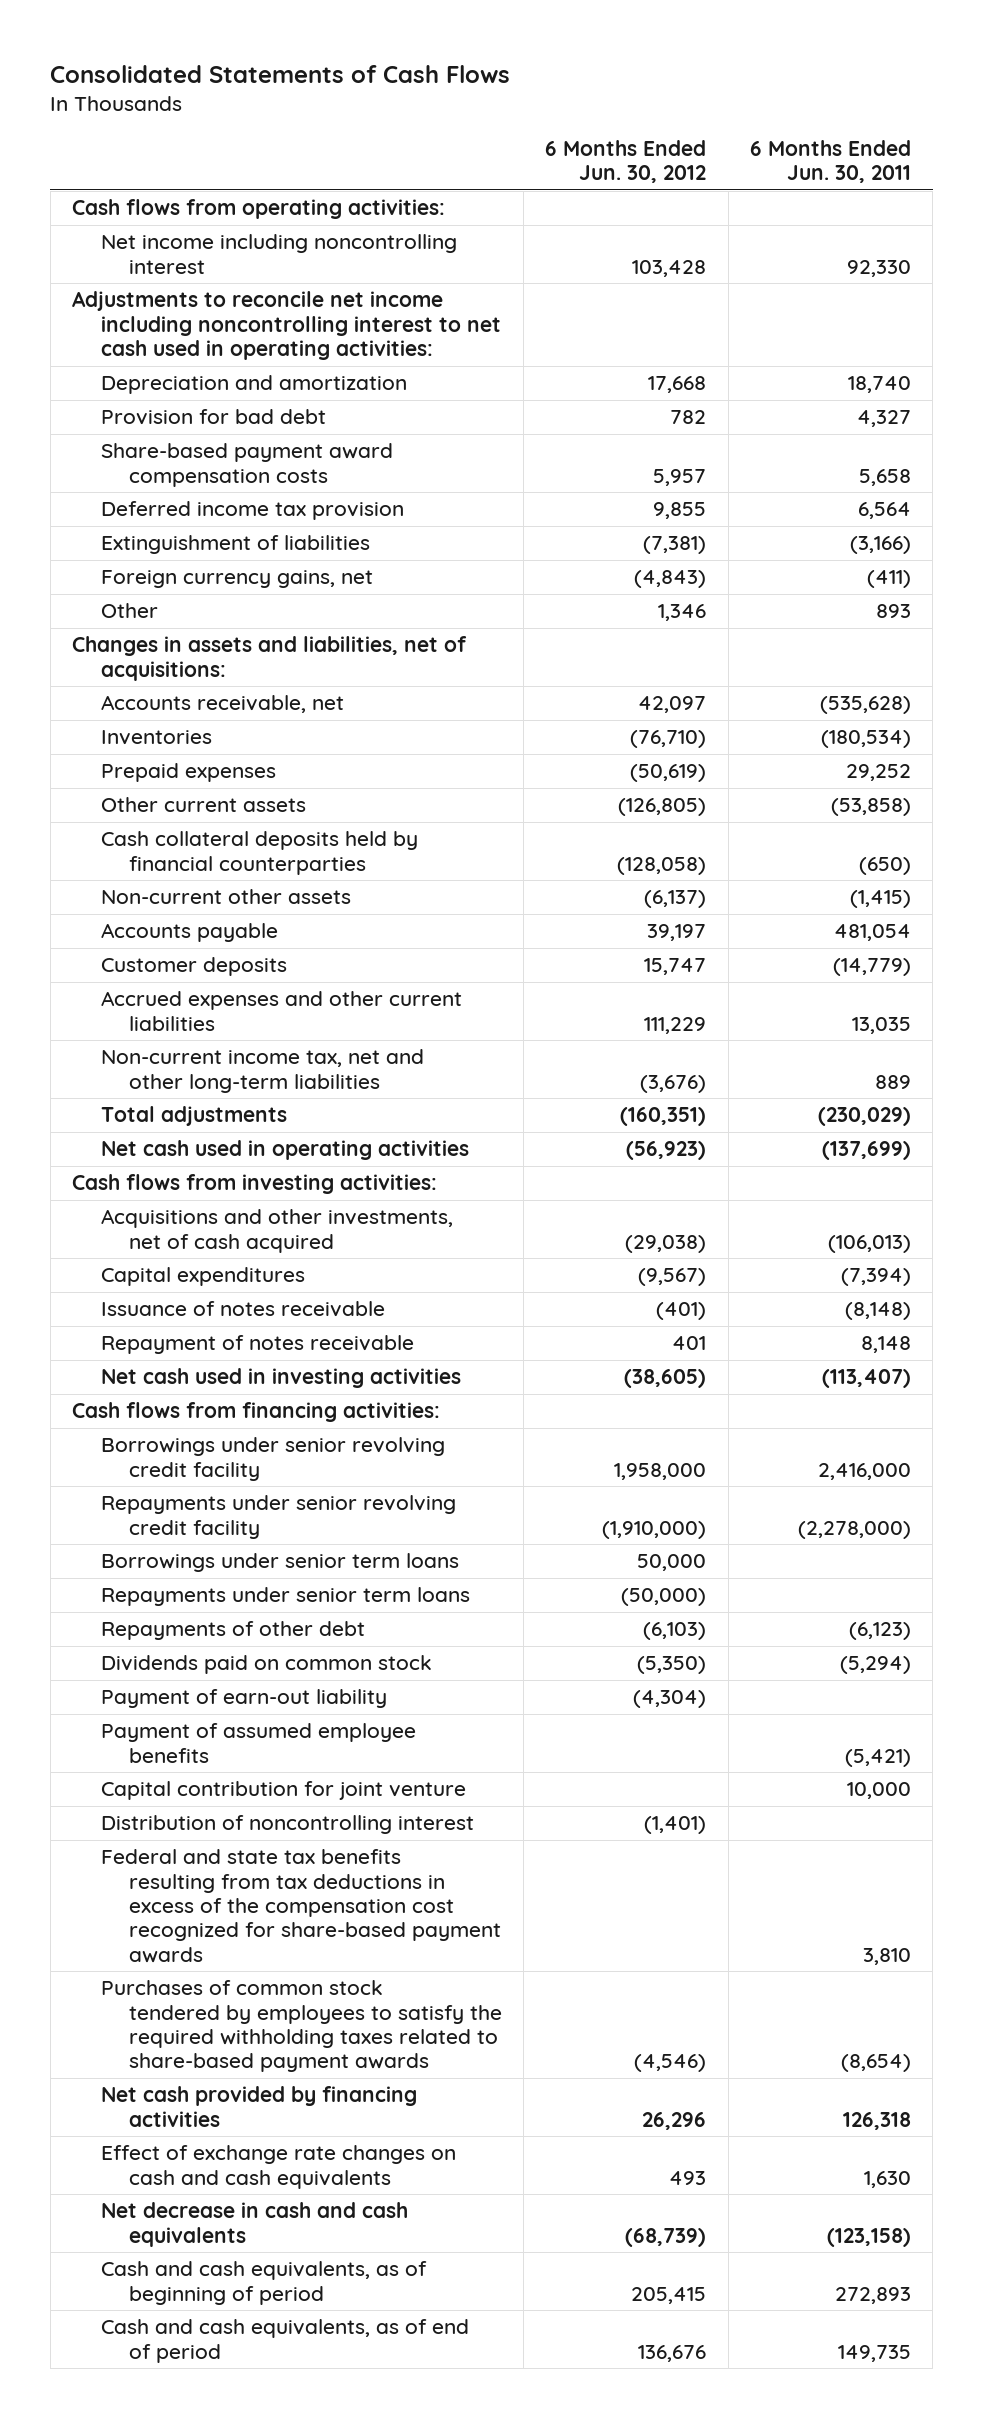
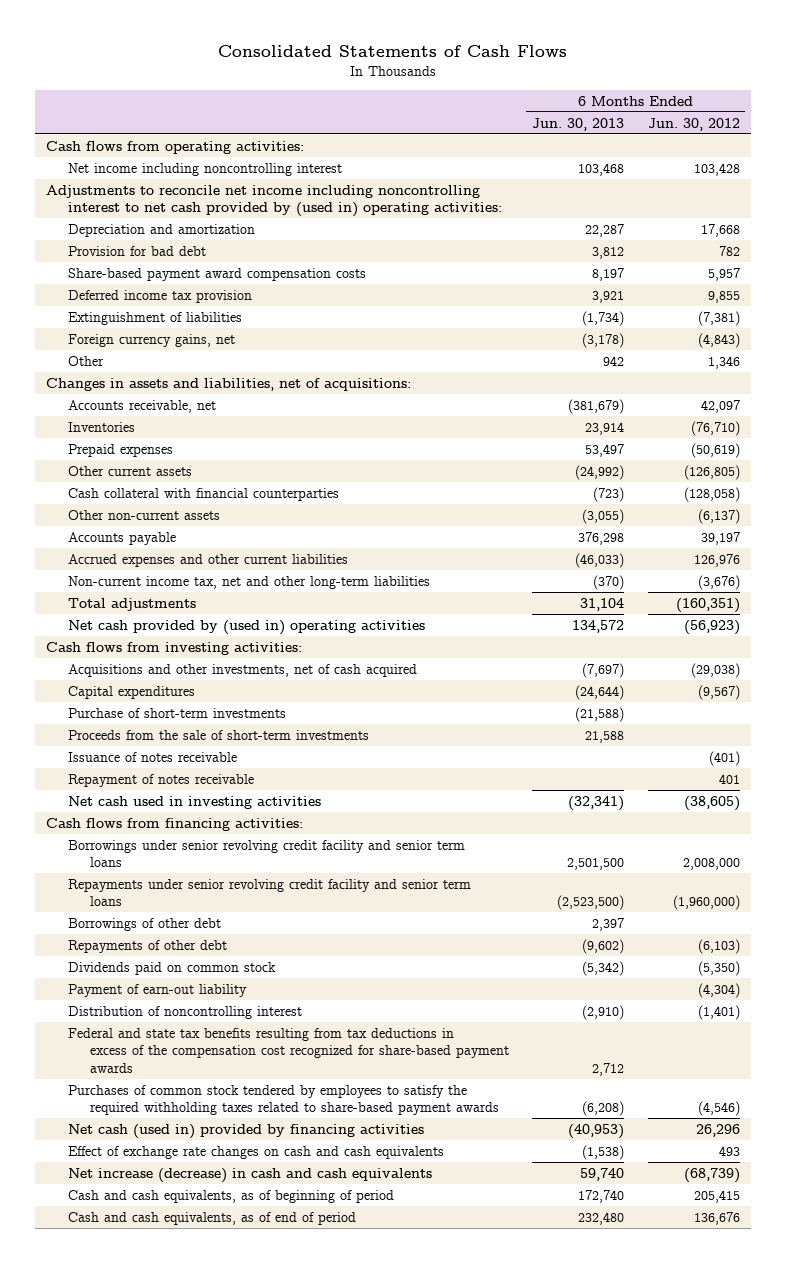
- | 6 Months Ended Jun. 30, 2012 | 6 Months Ended Jun. 30, 2011
+ | 6 Months Ended Jun. 30, 2013 | 6 Months Ended Jun. 30, 2012
- Adjustments to reconcile net income including noncontrolling interest to net cash used in operating activities:
+ Adjustments to reconcile net income including noncontrolling interest to net cash provided by (used in) operating activities:
- Cash collateral deposits held by financial counterparties | (128,058) | (650)
- Non-current other assets | (6,137) | (1,415)
+ Cash collateral with financial counterparties | (723) | (128,058)
+ Other non-current assets | (3,055) | (6,137)
- Customer deposits | 15,747 | (14,779)
- Accrued expenses and other current liabilities | 111,229 | 13,035
+ Accrued expenses and other current liabilities | (46,033) | 126,976
- Net cash used in operating activities | (56,923) | (137,699)
+ Net cash provided by (used in) operating activities | 134,572 | (56,923)
+ Purchase of short-term investments | (21,588) |
+ Proceeds from the sale of short-term investments | 21,588 |
- Borrowings under senior revolving credit facility | 1,958,000 | 2,416,000
- Repayments under senior revolving credit facility | (1,910,000) | (2,278,000)
- Borrowings under senior term loans | 50,000 |
- Repayments under senior term loans | (50,000) |
+ Borrowings under senior revolving credit facility and senior term loans | 2,501,500 | 2,008,000
+ Repayments under senior revolving credit facility and senior term loans | (2,523,500) | (1,960,000)
+ Borrowings of other debt | 2,397 |
- Payment of assumed employee benefits | | (5,421)
- Capital contribution for joint venture | | 10,000
- Net cash provided by financing activities | 26,296 | 126,318
+ Net cash (used in) provided by financing activities | (40,953) | 26,296
- Net decrease in cash and cash equivalents | (68,739) | (123,158)
+ Net increase (decrease) in cash and cash equivalents | 59,740 | (68,739)

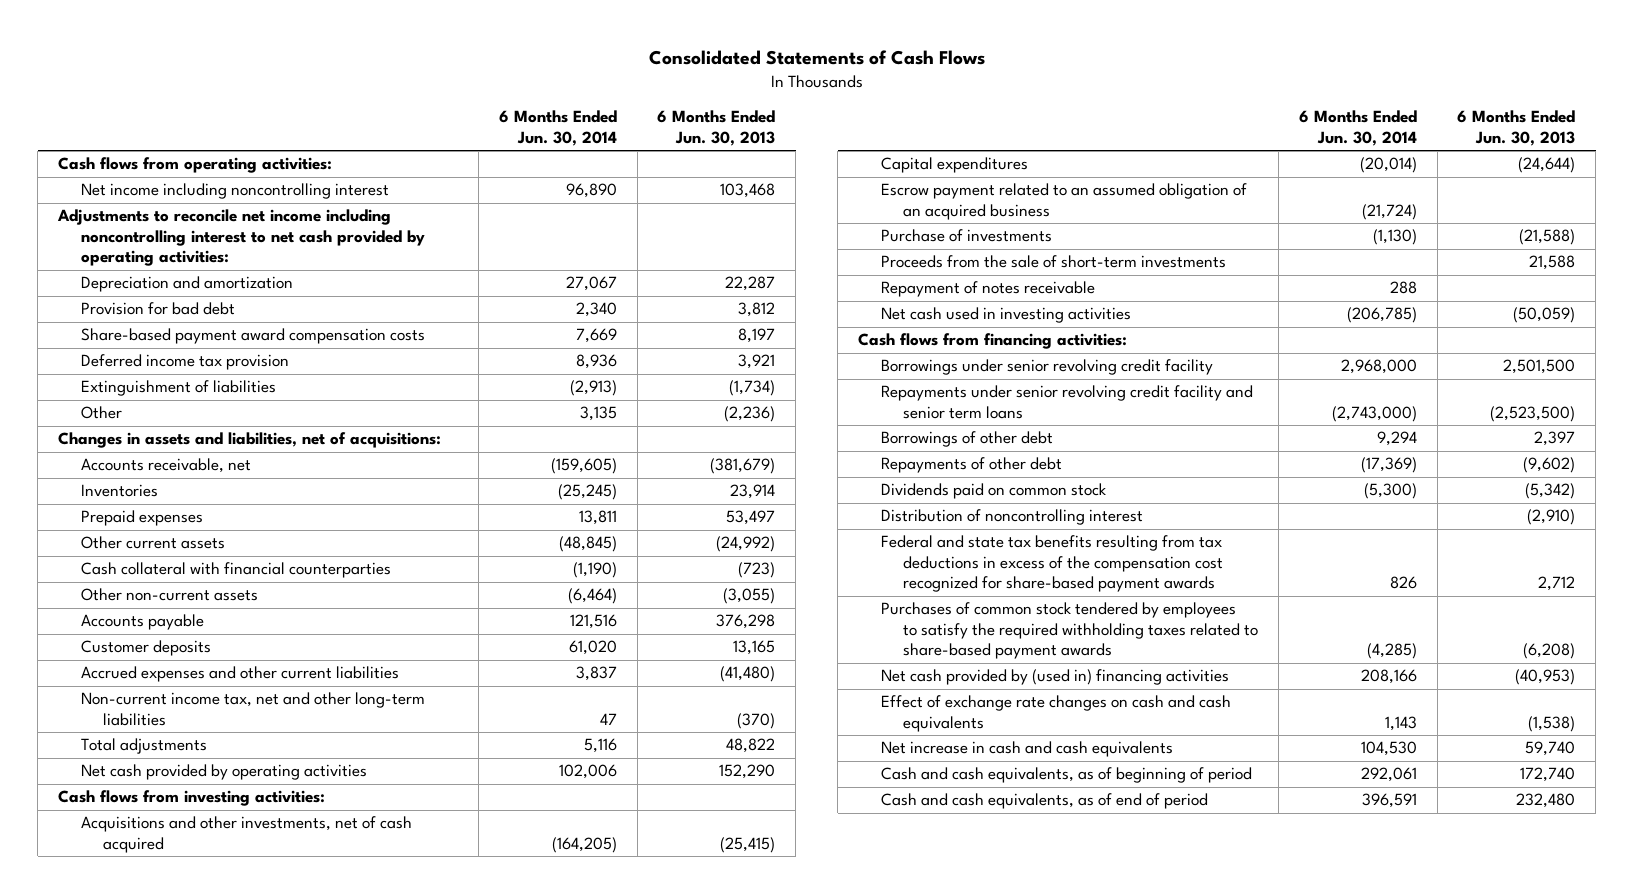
- | 6 Months Ended Jun. 30, 2013 | 6 Months Ended Jun. 30, 2012
+ | 6 Months Ended Jun. 30, 2014 | 6 Months Ended Jun. 30, 2013
- Adjustments to reconcile net income including noncontrolling interest to net cash provided by (used in) operating activities:
+ Adjustments to reconcile net income including noncontrolling interest to net cash provided by operating activities:
- Foreign currency gains, net | (3,178) | (4,843)
- Other | 942 | 1,346
+ Other | 3,135 | (2,236)
- Accrued expenses and other current liabilities | (46,033) | 126,976
+ Customer deposits | 61,020 | 13,165
+ Accrued expenses and other current liabilities | 3,837 | (41,480)
- Total adjustments | 31,104 | (160,351)
- Net cash provided by (used in) operating activities | 134,572 | (56,923)
+ Total adjustments | 5,116 | 48,822
+ Net cash provided by operating activities | 102,006 | 152,290
- Acquisitions and other investments, net of cash acquired | (7,697) | (29,038)
+ Acquisitions and other investments, net of cash acquired | (164,205) | (25,415)
- Purchase of short-term investments | (21,588) |
+ Escrow payment related to an assumed obligation of an acquired business | (21,724) |
+ Purchase of investments | (1,130) | (21,588)
- Issuance of notes receivable | | (401)
- Net cash used in investing activities | (32,341) | (38,605)
+ Net cash used in investing activities | (206,785) | (50,059)
- Borrowings under senior revolving credit facility and senior term loans | 2,501,500 | 2,008,000
+ Borrowings under senior revolving credit facility | 2,968,000 | 2,501,500
- Payment of earn-out liability | | (4,304)
- Net cash (used in) provided by financing activities | (40,953) | 26,296
+ Net cash provided by (used in) financing activities | 208,166 | (40,953)
- Net increase (decrease) in cash and cash equivalents | 59,740 | (68,739)
+ Net increase in cash and cash equivalents | 104,530 | 59,740

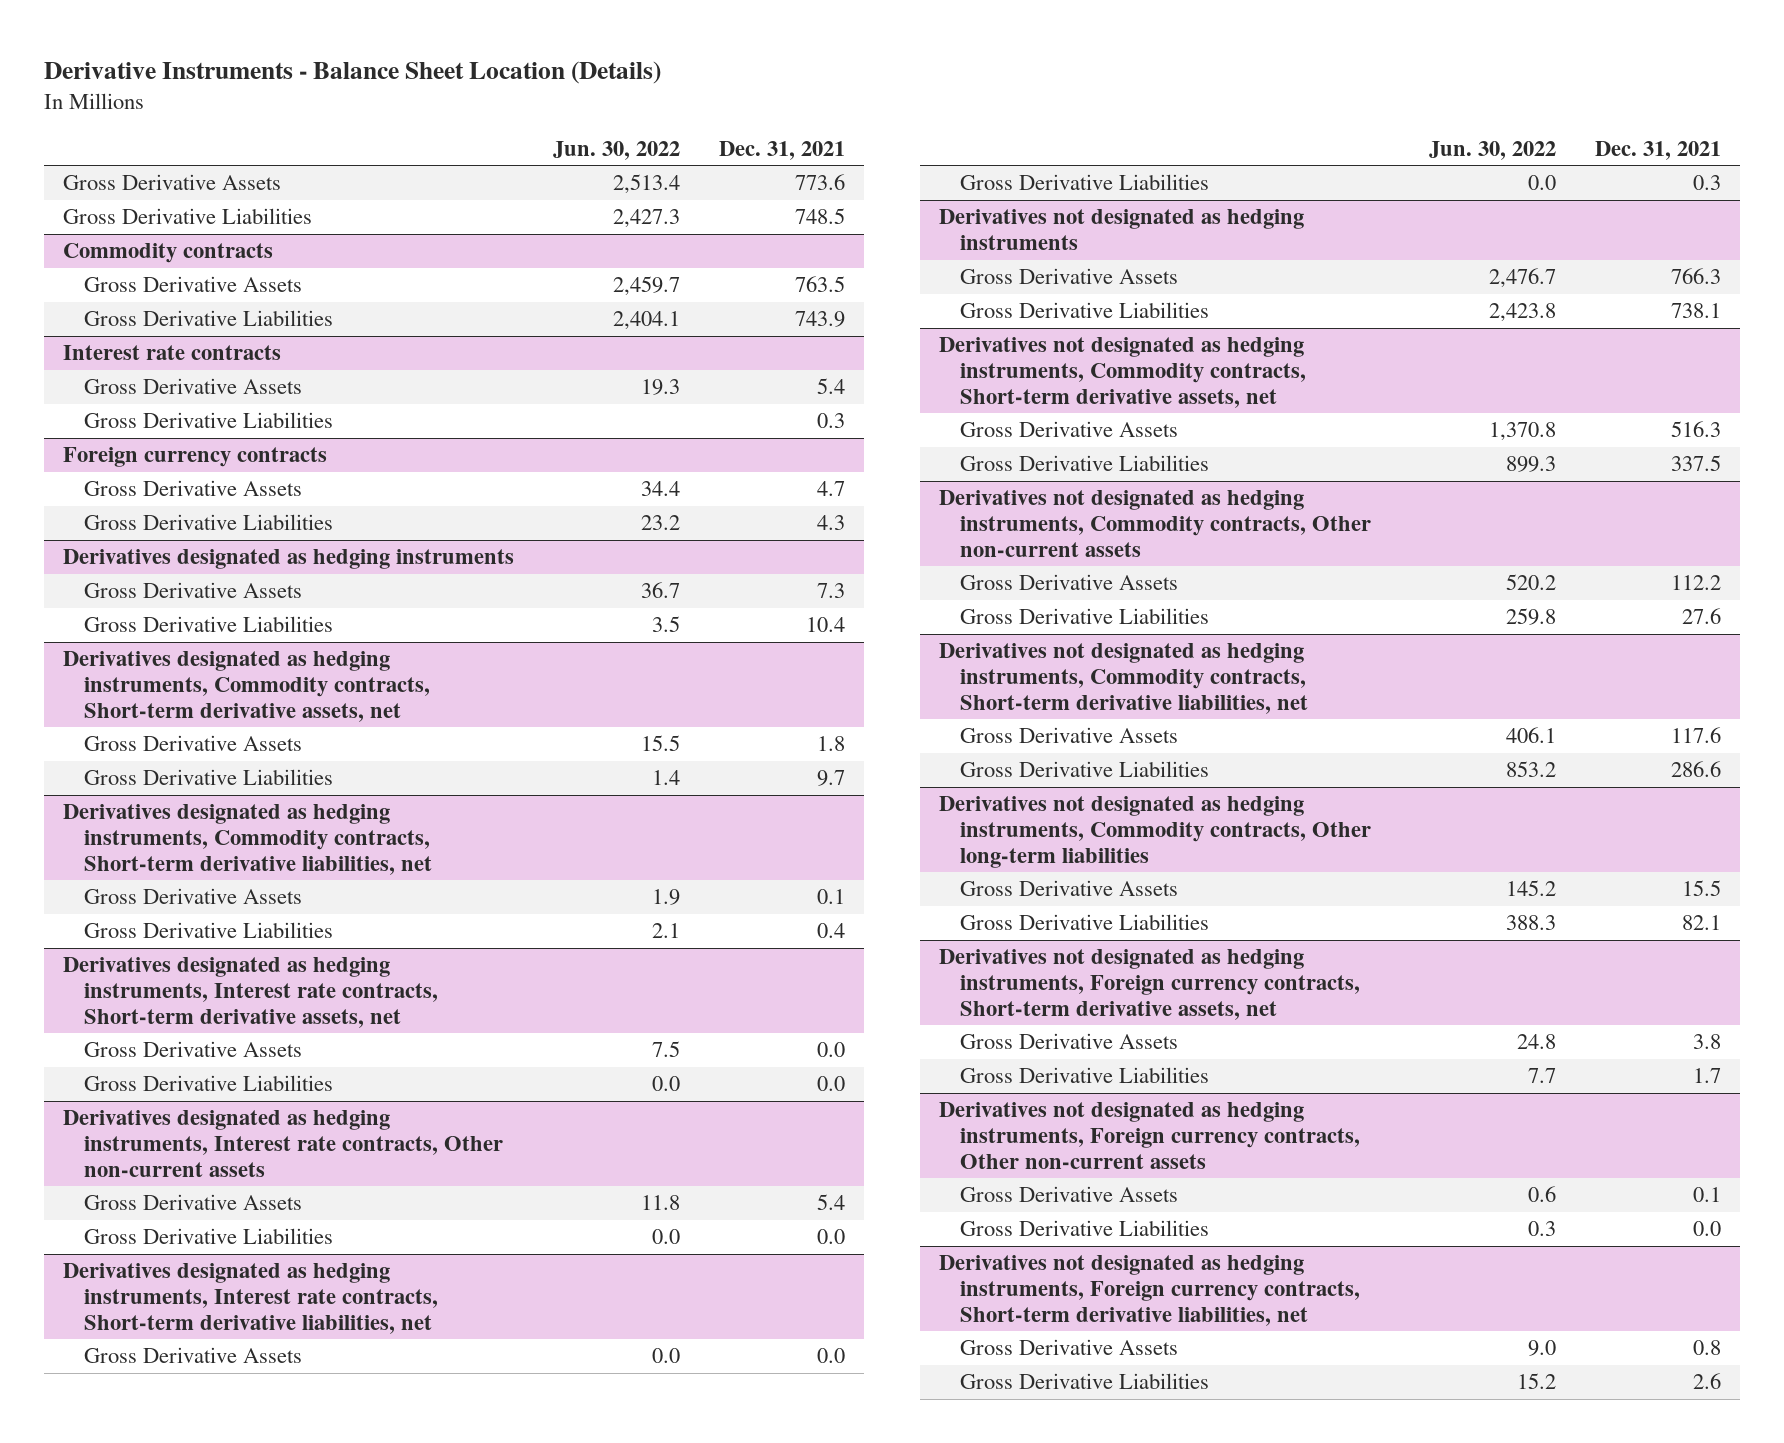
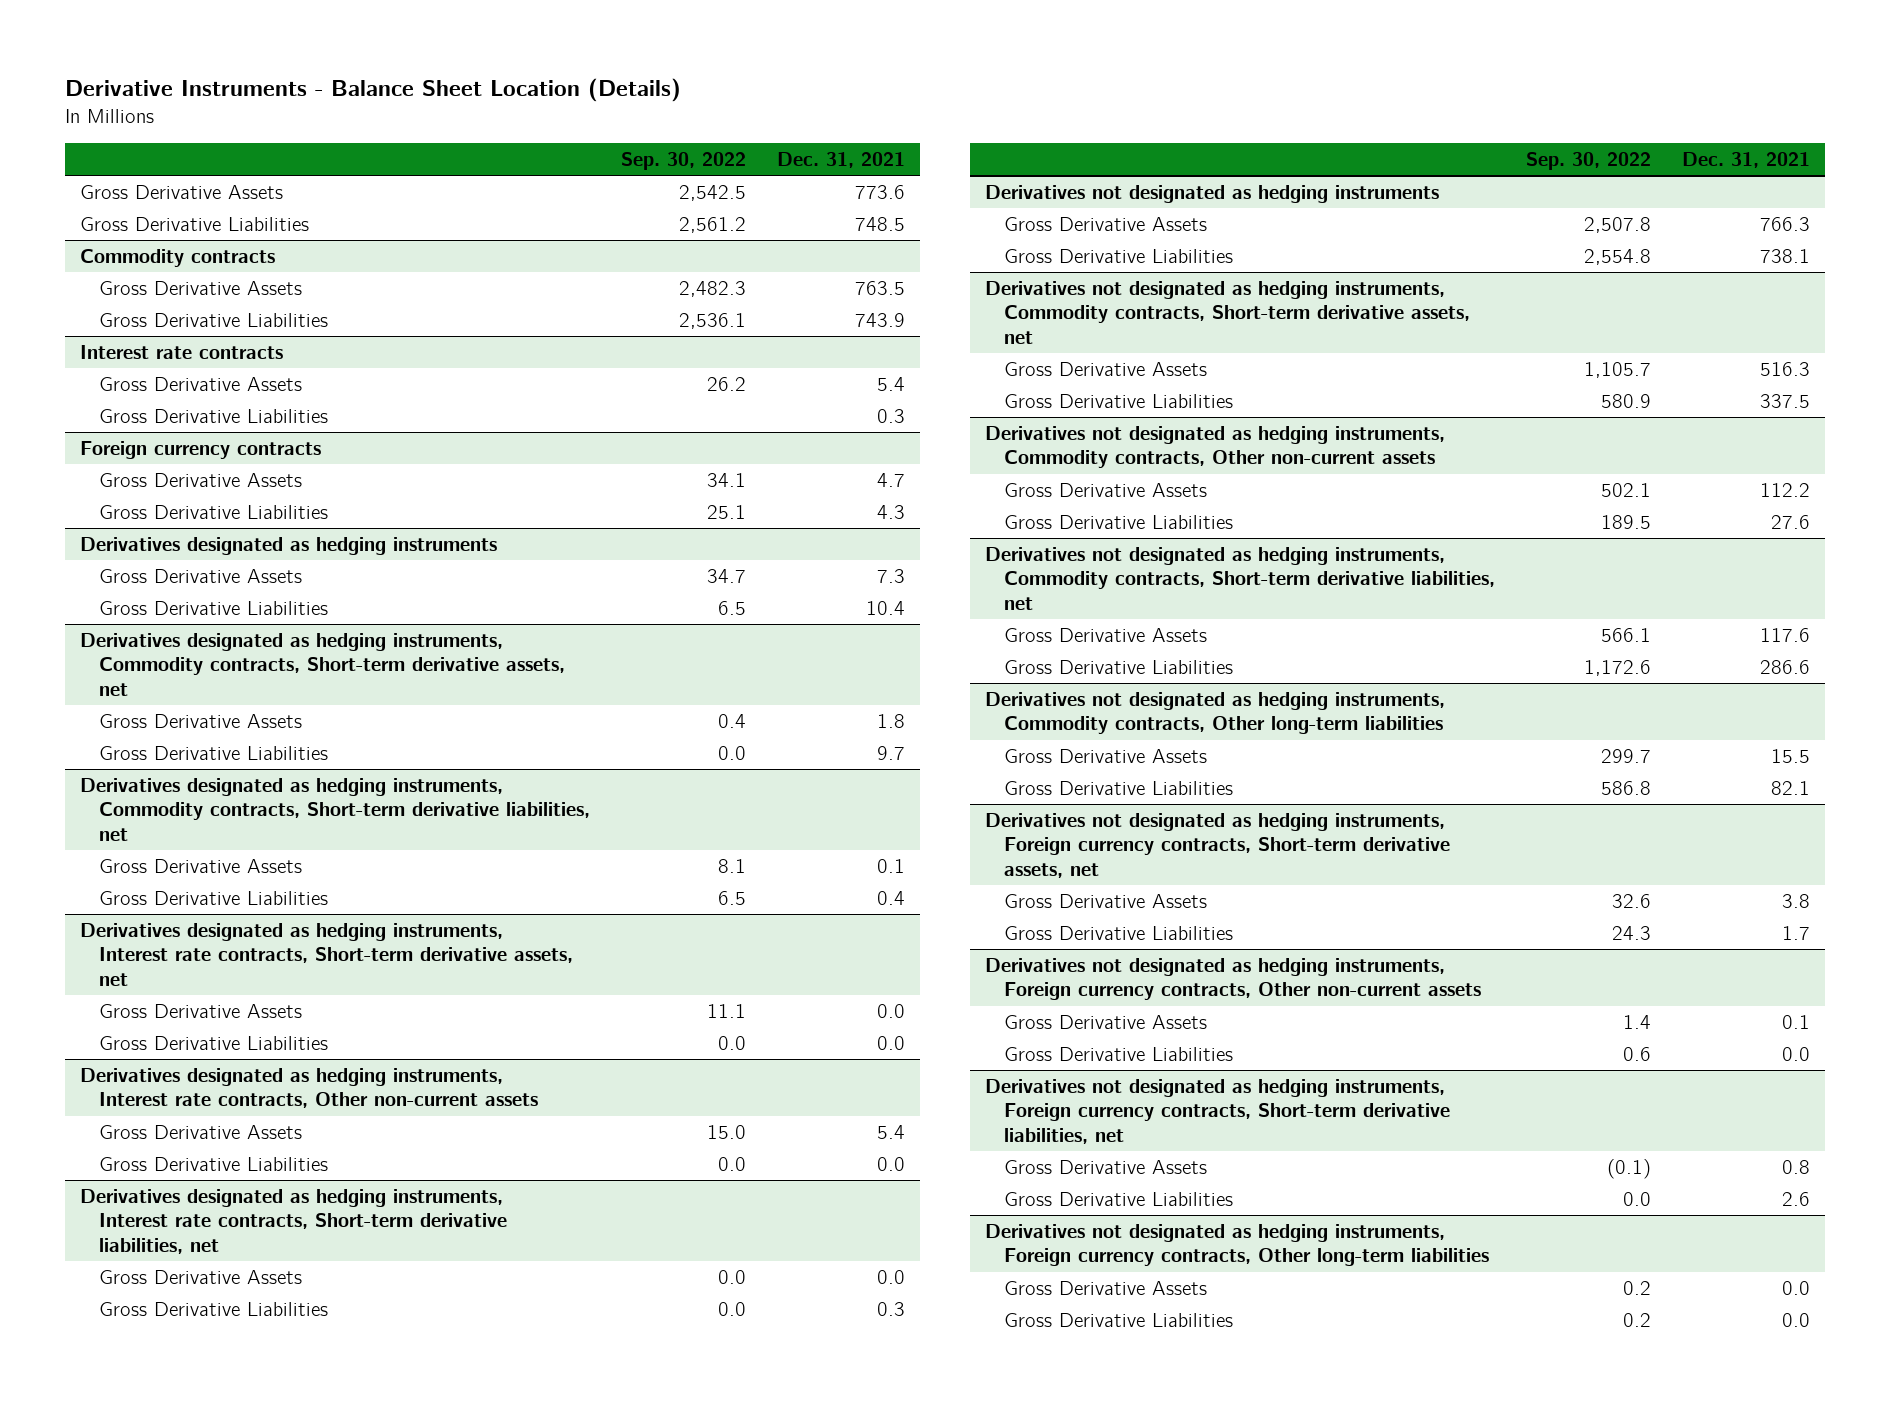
- | Jun. 30, 2022 | Dec. 31, 2021
+ | Sep. 30, 2022 | Dec. 31, 2021
+ Derivatives not designated as hedging instruments, Foreign currency contracts, Other long-term liabilities
+ Gross Derivative Assets | 0.2 | 0.0
+ Gross Derivative Liabilities | 0.2 | 0.0

